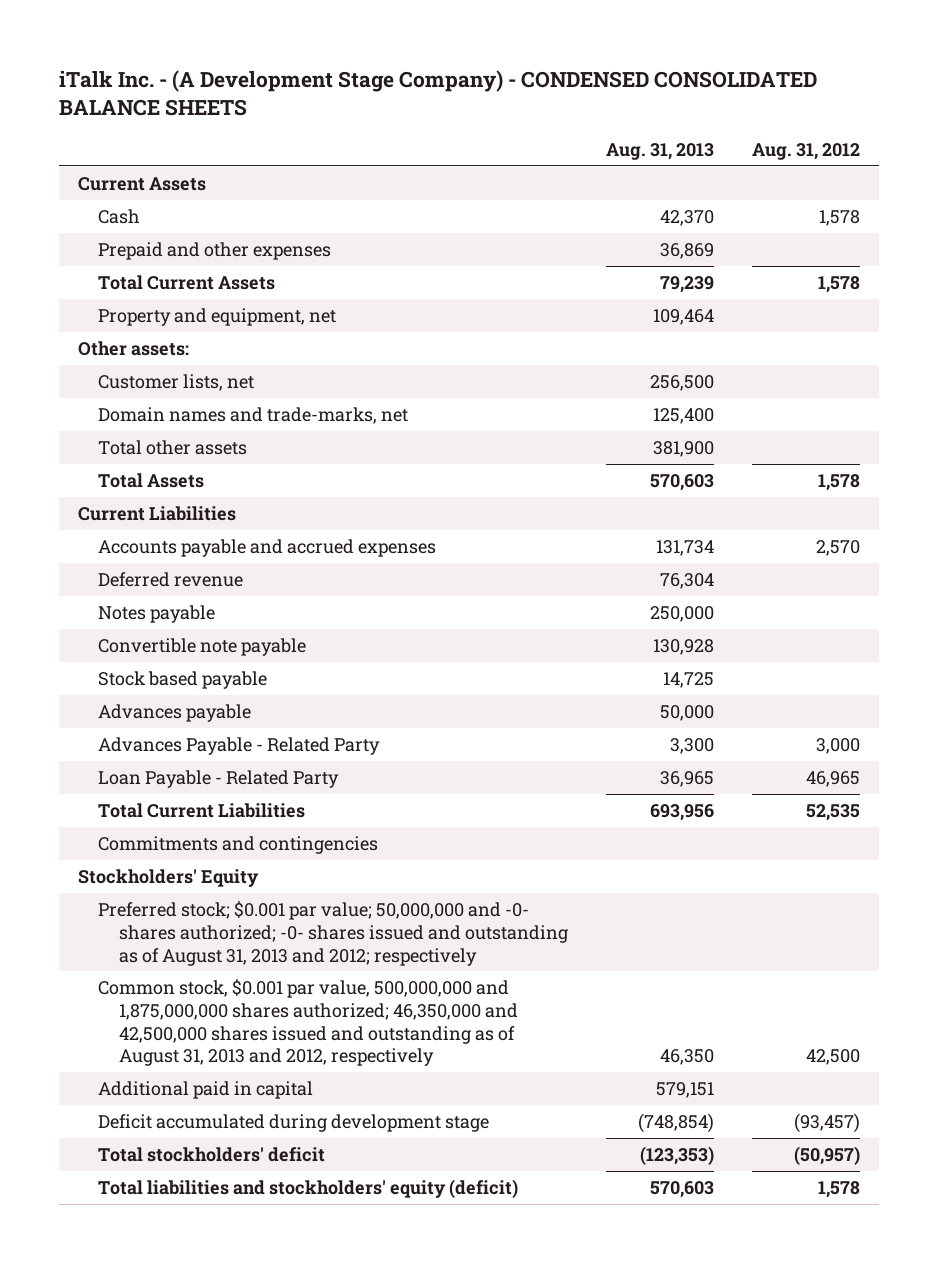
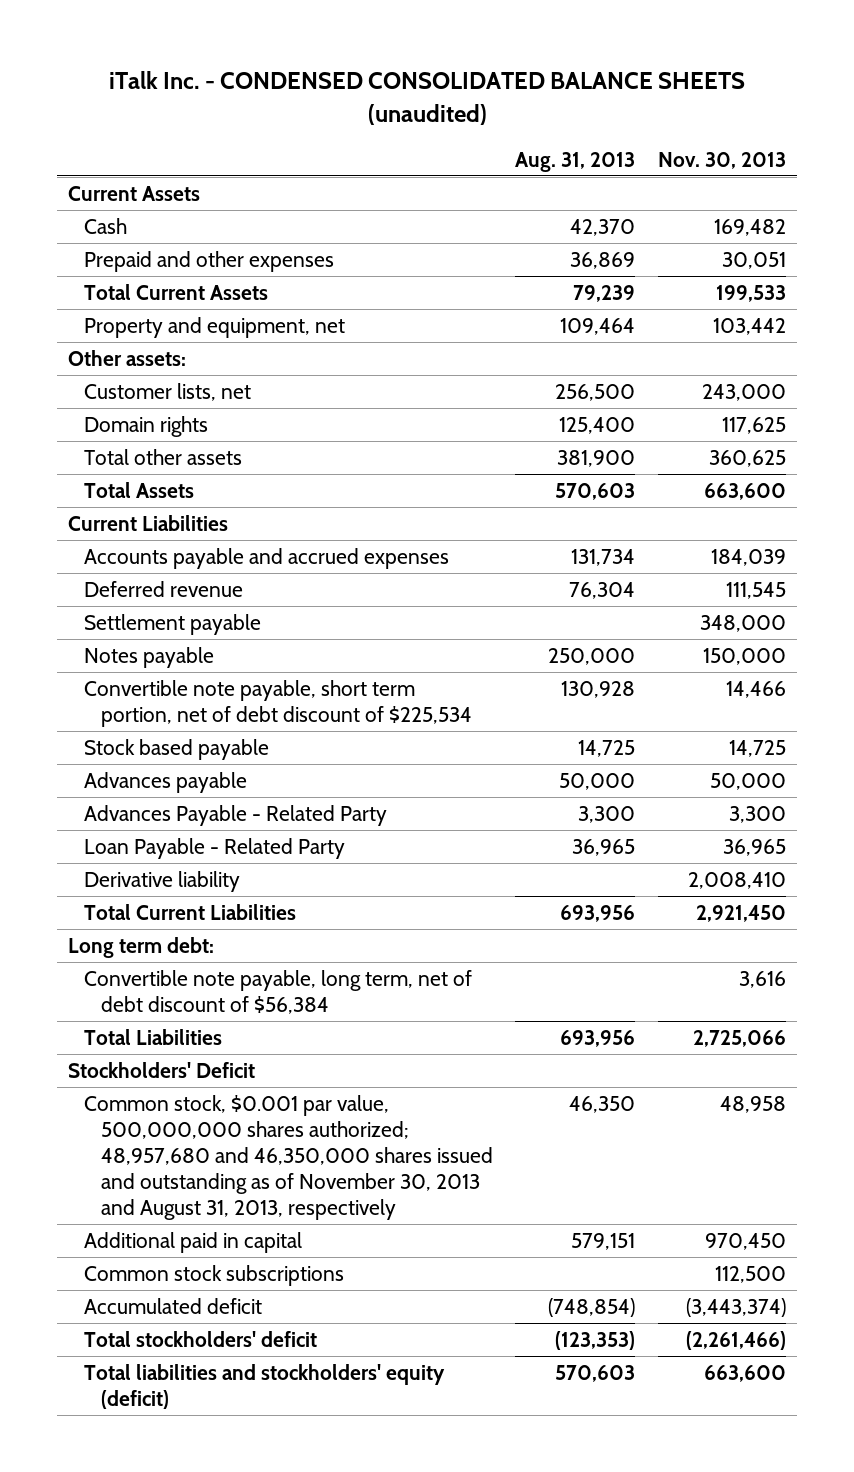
- iTalk Inc. - (A Development Stage Company) - CONDENSED CONSOLIDATED BALANCE SHEETS
+ iTalk Inc. - CONDENSED CONSOLIDATED BALANCE SHEETS (unaudited)
- | Aug. 31, 2013 | Aug. 31, 2012
+ | Aug. 31, 2013 | Nov. 30, 2013
- Domain names and trade-marks, net | 125,400 |
+ Domain rights | 125,400 | 117,625
+ Settlement payable | | 348,000
- Convertible note payable | 130,928 |
+ Convertible note payable, short term portion, net of debt discount of $225,534 | 130,928 | 14,466
+ Derivative liability | | 2,008,410
- Commitments and contingencies
- Stockholders' Equity
- Preferred stock; $0.001 par value; 50,000,000 and -0- shares authorized; -0- shares issued and outstanding as of August 31, 2013 and 2012; respectively
- Common stock, $0.001 par value, 500,000,000 and 1,875,000,000 shares authorized; 46,350,000 and 42,500,000 shares issued and outstanding as of August 31, 2013 and 2012, respectively | 46,350 | 42,500
+ Long term debt:
+ Convertible note payable, long term, net of debt discount of $56,384 | | 3,616
+ Total Liabilities | 693,956 | 2,725,066
+ Stockholders' Deficit
+ Common stock, $0.001 par value, 500,000,000 shares authorized; 48,957,680 and 46,350,000 shares issued and outstanding as of November 30, 2013 and August 31, 2013, respectively | 46,350 | 48,958
- Deficit accumulated during development stage | (748,854) | (93,457)
+ Common stock subscriptions | | 112,500
+ Accumulated deficit | (748,854) | (3,443,374)

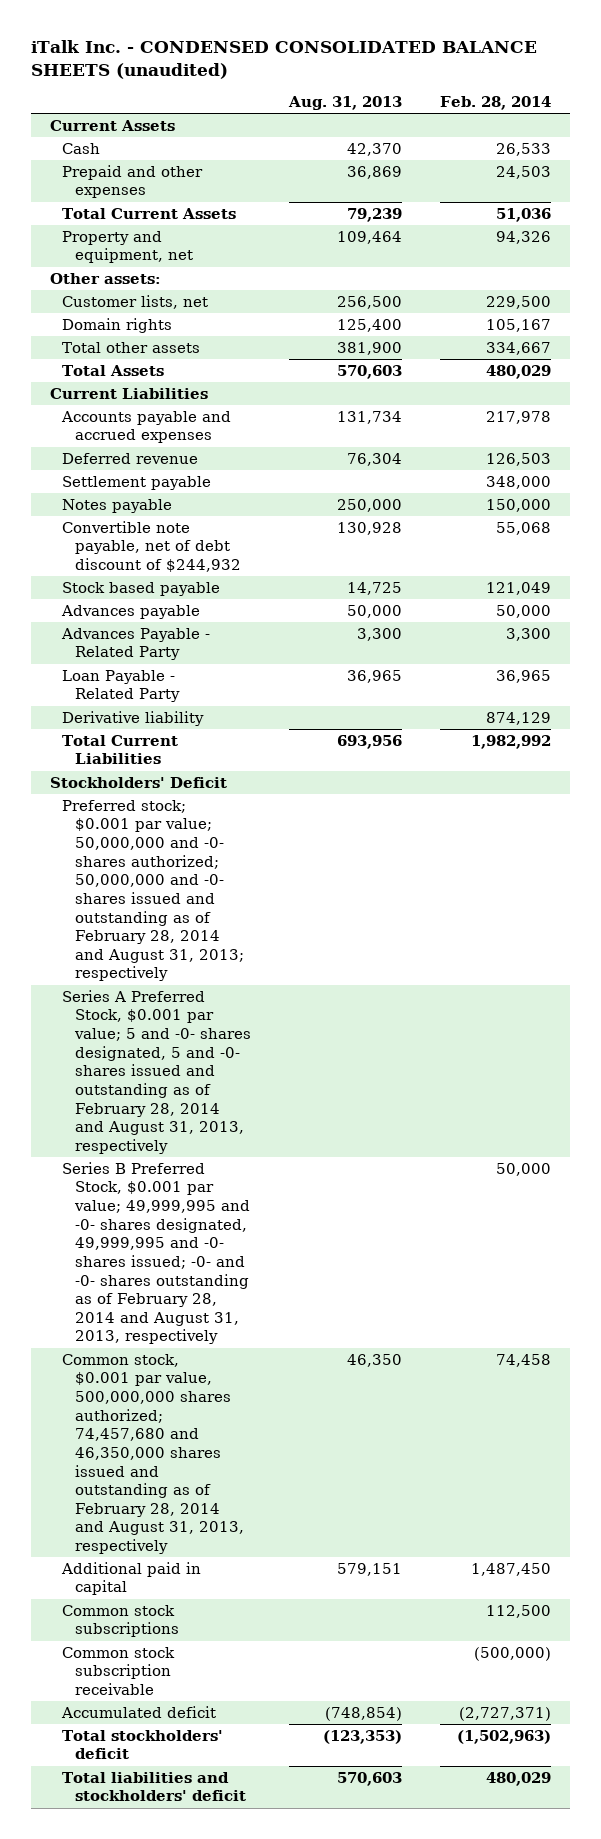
- | Aug. 31, 2013 | Nov. 30, 2013
+ | Aug. 31, 2013 | Feb. 28, 2014
- Convertible note payable, short term portion, net of debt discount of $225,534 | 130,928 | 14,466
+ Convertible note payable, net of debt discount of $244,932 | 130,928 | 55,068
- Long term debt:
- Convertible note payable, long term, net of debt discount of $56,384 | | 3,616
- Total Liabilities | 693,956 | 2,725,066
- Common stock, $0.001 par value, 500,000,000 shares authorized; 48,957,680 and 46,350,000 shares issued and outstanding as of November 30, 2013 and August 31, 2013, respectively | 46,350 | 48,958
+ Preferred stock; $0.001 par value; 50,000,000 and -0- shares authorized; 50,000,000 and -0- shares issued and outstanding as of February 28, 2014 and August 31, 2013; respectively
+ Series A Preferred Stock, $0.001 par value; 5 and -0- shares designated, 5 and -0- shares issued and outstanding as of February 28, 2014 and August 31, 2013, respectively
+ Series B Preferred Stock, $0.001 par value; 49,999,995 and -0- shares designated, 49,999,995 and -0- shares issued; -0- and -0- shares outstanding as of February 28, 2014 and August 31, 2013, respectively | | 50,000
+ Common stock, $0.001 par value, 500,000,000 shares authorized; 74,457,680 and 46,350,000 shares issued and outstanding as of February 28, 2014 and August 31, 2013, respectively | 46,350 | 74,458
+ Common stock subscription receivable | | (500,000)
- Total liabilities and stockholders' equity (deficit) | 570,603 | 663,600
+ Total liabilities and stockholders' deficit | 570,603 | 480,029

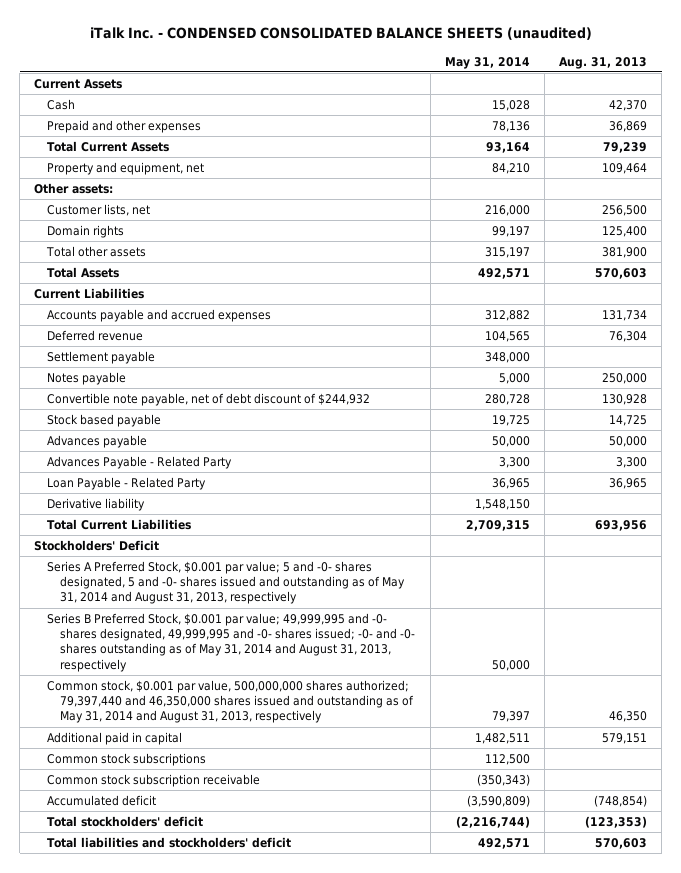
- | Aug. 31, 2013 | Feb. 28, 2014
+ | May 31, 2014 | Aug. 31, 2013
- Preferred stock; $0.001 par value; 50,000,000 and -0- shares authorized; 50,000,000 and -0- shares issued and outstanding as of February 28, 2014 and August 31, 2013; respectively
- Series A Preferred Stock, $0.001 par value; 5 and -0- shares designated, 5 and -0- shares issued and outstanding as of February 28, 2014 and August 31, 2013, respectively
- Series B Preferred Stock, $0.001 par value; 49,999,995 and -0- shares designated, 49,999,995 and -0- shares issued; -0- and -0- shares outstanding as of February 28, 2014 and August 31, 2013, respectively | | 50,000
- Common stock, $0.001 par value, 500,000,000 shares authorized; 74,457,680 and 46,350,000 shares issued and outstanding as of February 28, 2014 and August 31, 2013, respectively | 46,350 | 74,458
+ Series A Preferred Stock, $0.001 par value; 5 and -0- shares designated, 5 and -0- shares issued and outstanding as of May 31, 2014 and August 31, 2013, respectively
+ Series B Preferred Stock, $0.001 par value; 49,999,995 and -0- shares designated, 49,999,995 and -0- shares issued; -0- and -0- shares outstanding as of May 31, 2014 and August 31, 2013, respectively | 50,000 |
+ Common stock, $0.001 par value, 500,000,000 shares authorized; 79,397,440 and 46,350,000 shares issued and outstanding as of May 31, 2014 and August 31, 2013, respectively | 79,397 | 46,350

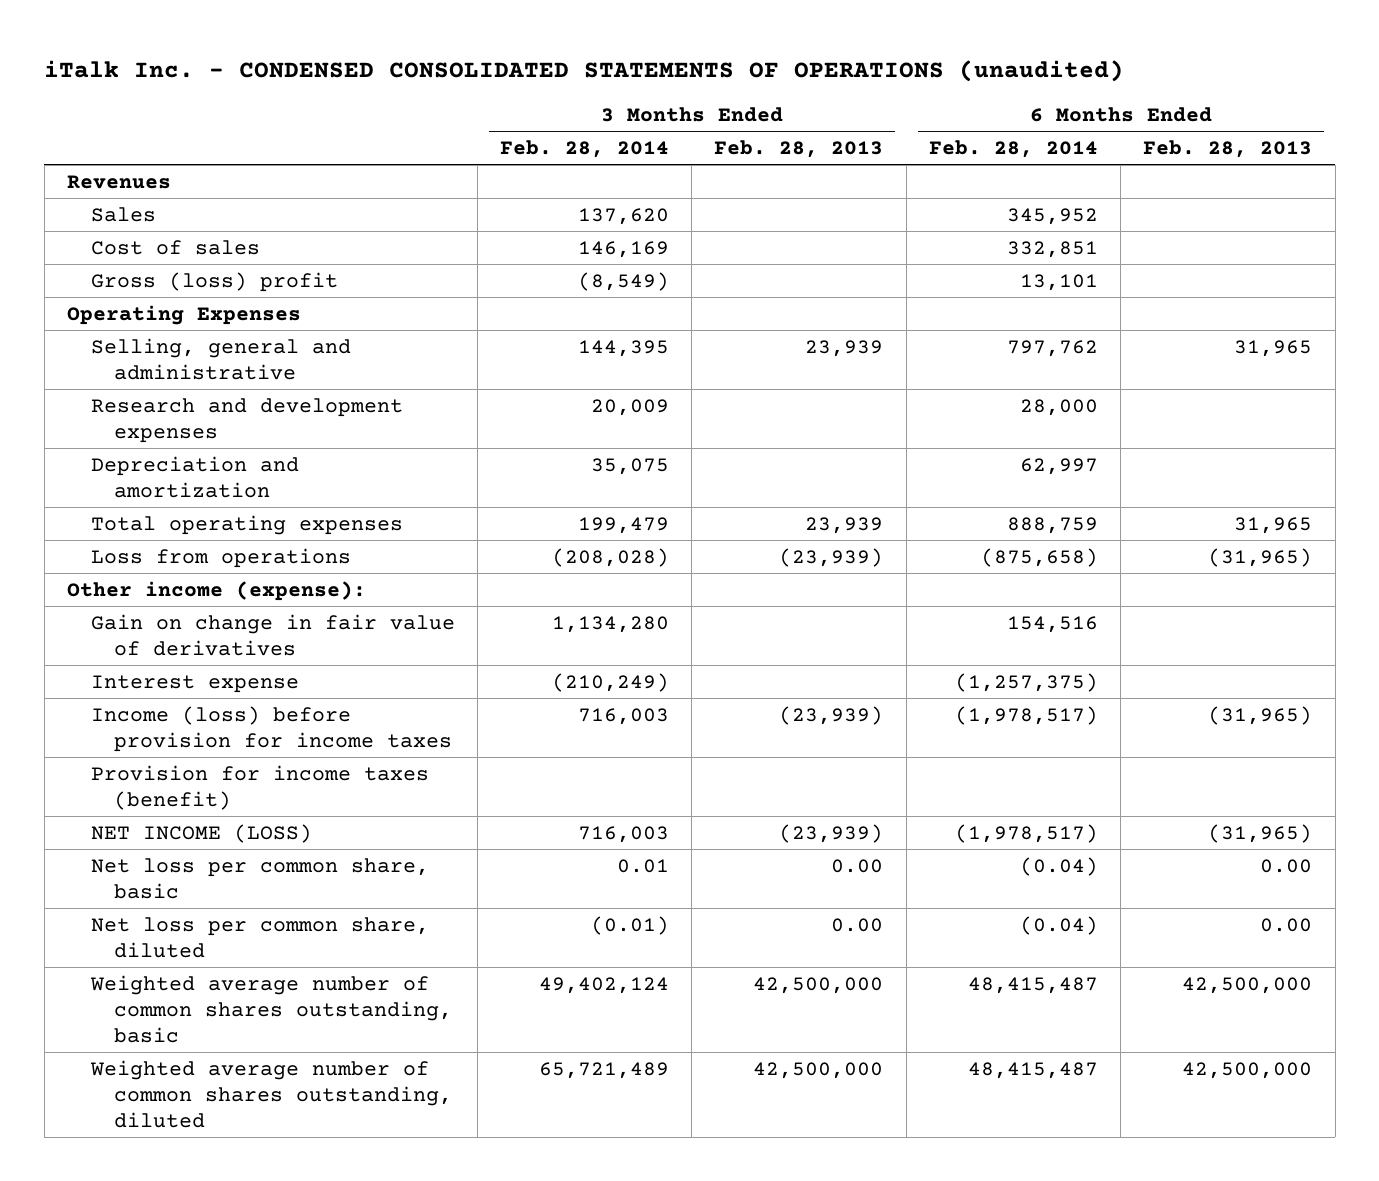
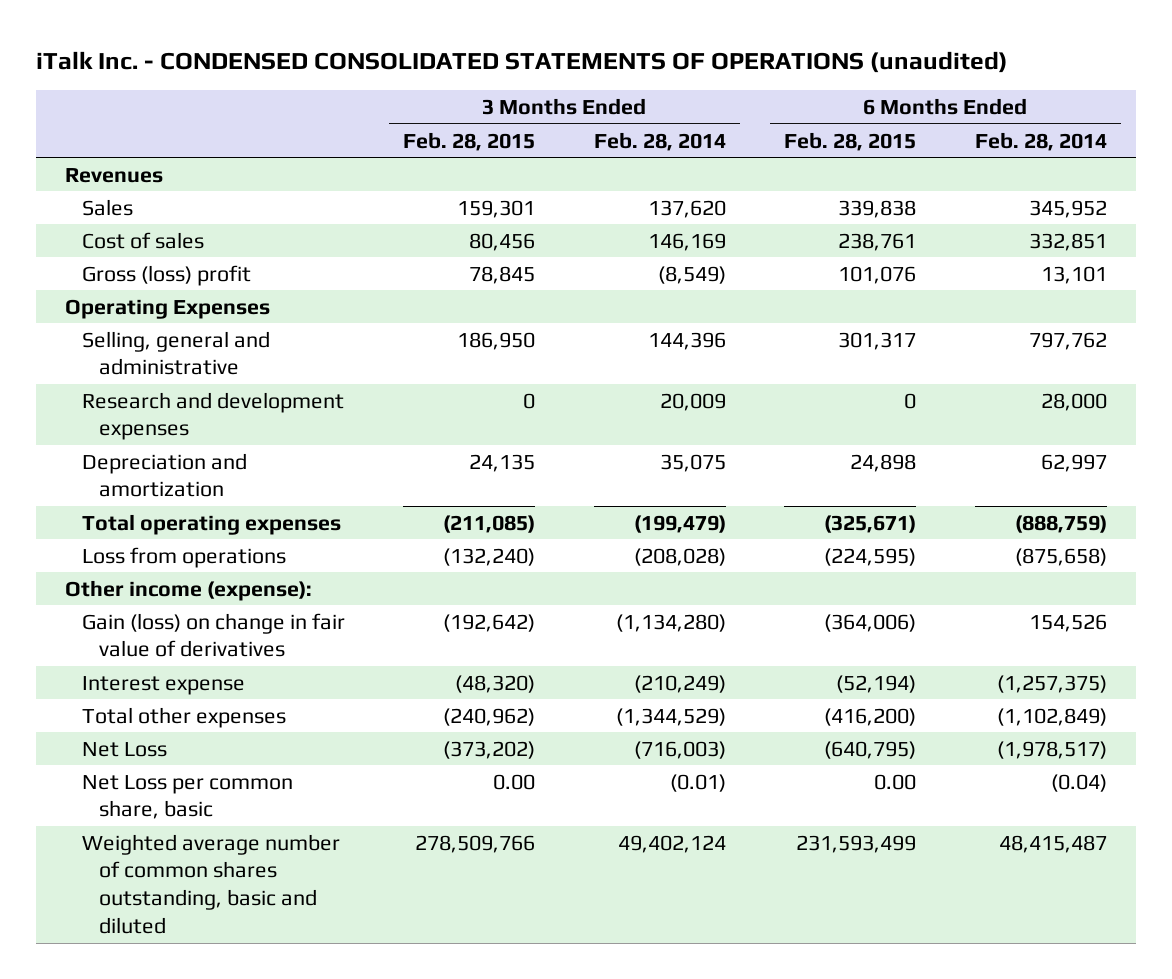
- | 3 Months Ended Feb. 28, 2014 | 3 Months Ended Feb. 28, 2013 | 6 Months Ended Feb. 28, 2014 | 6 Months Ended Feb. 28, 2013
+ | 3 Months Ended Feb. 28, 2015 | 3 Months Ended Feb. 28, 2014 | 6 Months Ended Feb. 28, 2015 | 6 Months Ended Feb. 28, 2014
- Selling, general and administrative | 144,395 | 23,939 | 797,762 | 31,965
+ Selling, general and administrative | 186,950 | 144,396 | 301,317 | 797,762
- Total operating expenses | 199,479 | 23,939 | 888,759 | 31,965
+ Total operating expenses | (211,085) | (199,479) | (325,671) | (888,759)
- Gain on change in fair value of derivatives | 1,134,280 | | 154,516 |
+ Gain (loss) on change in fair value of derivatives | (192,642) | (1,134,280) | (364,006) | 154,526
- Income (loss) before provision for income taxes | 716,003 | (23,939) | (1,978,517) | (31,965)
- Provision for income taxes (benefit)
- NET INCOME (LOSS) | 716,003 | (23,939) | (1,978,517) | (31,965)
- Net loss per common share, basic | 0.01 | 0.00 | (0.04) | 0.00
- Net loss per common share, diluted | (0.01) | 0.00 | (0.04) | 0.00
- Weighted average number of common shares outstanding, basic | 49,402,124 | 42,500,000 | 48,415,487 | 42,500,000
- Weighted average number of common shares outstanding, diluted | 65,721,489 | 42,500,000 | 48,415,487 | 42,500,000
+ Total other expenses | (240,962) | (1,344,529) | (416,200) | (1,102,849)
+ Net Loss | (373,202) | (716,003) | (640,795) | (1,978,517)
+ Net Loss per common share, basic | 0.00 | (0.01) | 0.00 | (0.04)
+ Weighted average number of common shares outstanding, basic and diluted | 278,509,766 | 49,402,124 | 231,593,499 | 48,415,487

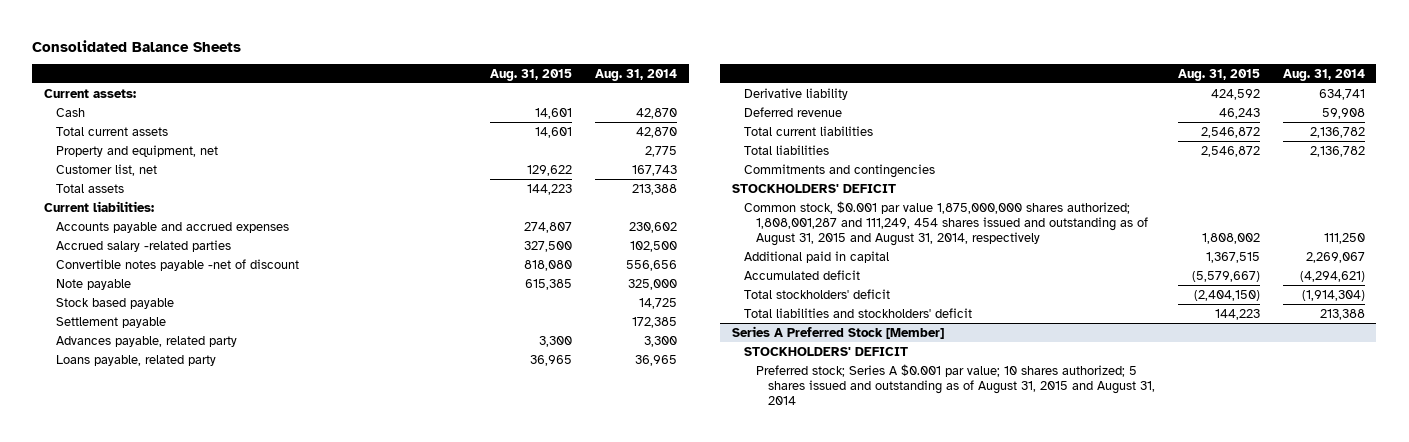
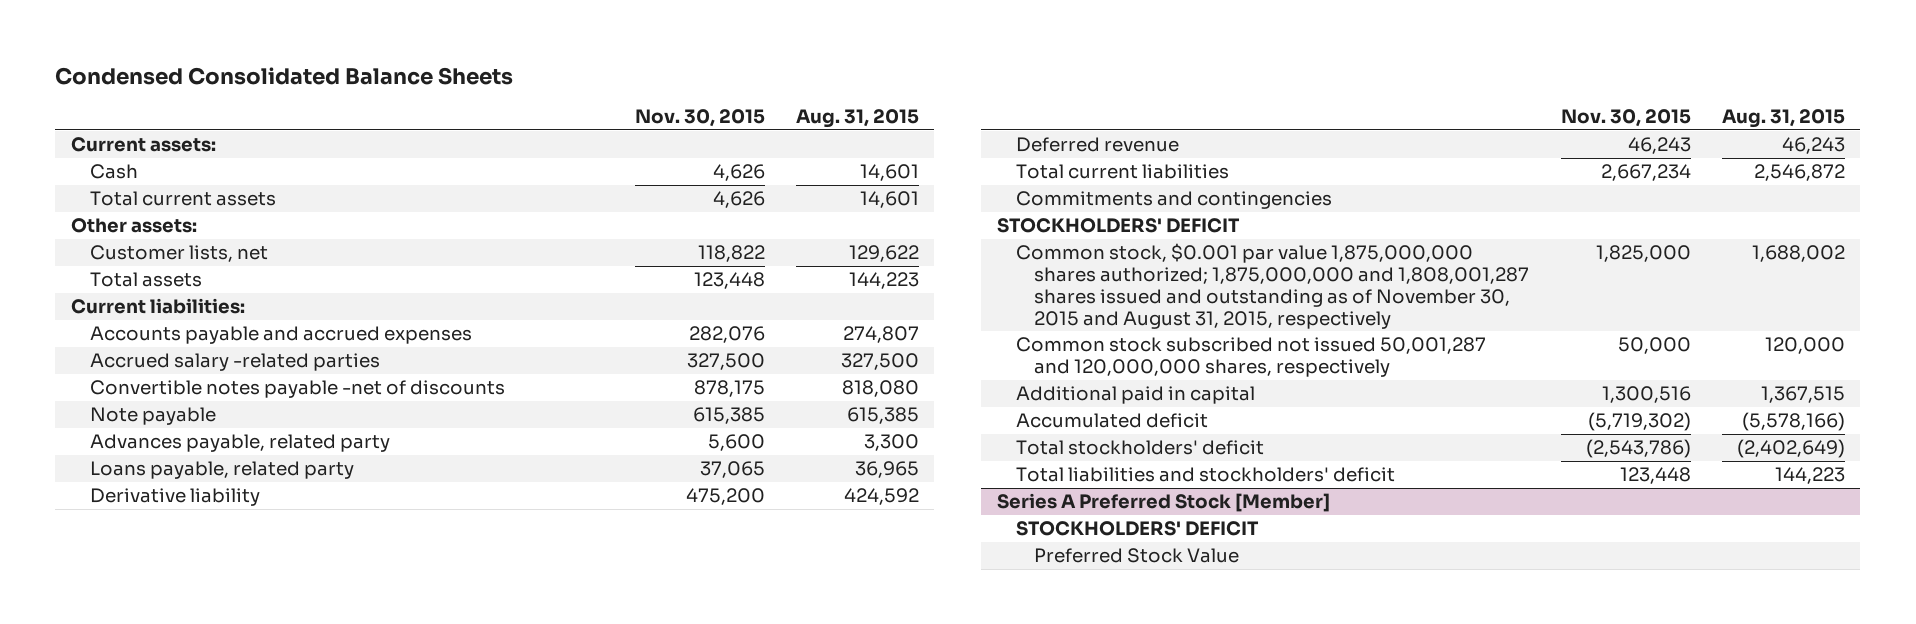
- Consolidated Balance Sheets
+ Condensed Consolidated Balance Sheets
- | Aug. 31, 2015 | Aug. 31, 2014
+ | Nov. 30, 2015 | Aug. 31, 2015
- Property and equipment, net | | 2,775
- Customer list, net | 129,622 | 167,743
+ Other assets:
+ Customer lists, net | 118,822 | 129,622
- Convertible notes payable -net of discount | 818,080 | 556,656
+ Convertible notes payable -net of discounts | 878,175 | 818,080
- Stock based payable | | 14,725
- Settlement payable | | 172,385
- Total liabilities | 2,546,872 | 2,136,782
- Common stock, $0.001 par value 1,875,000,000 shares authorized; 1,808,001,287 and 111,249, 454 shares issued and outstanding as of August 31, 2015 and August 31, 2014, respectively | 1,808,002 | 111,250
+ Common stock, $0.001 par value 1,875,000,000 shares authorized; 1,875,000,000 and 1,808,001,287 shares issued and outstanding as of November 30, 2015 and August 31, 2015, respectively | 1,825,000 | 1,688,002
+ Common stock subscribed not issued 50,001,287 and 120,000,000 shares, respectively | 50,000 | 120,000
- Accumulated deficit | (5,579,667) | (4,294,621)
- Total stockholders' deficit | (2,404,150) | (1,914,304)
+ Accumulated deficit | (5,719,302) | (5,578,166)
+ Total stockholders' deficit | (2,543,786) | (2,402,649)
@ Series A Preferred Stock [Member]
- Preferred stock; Series A $0.001 par value; 10 shares authorized; 5 shares issued and outstanding as of August 31, 2015 and August 31, 2014
+ Preferred Stock Value

